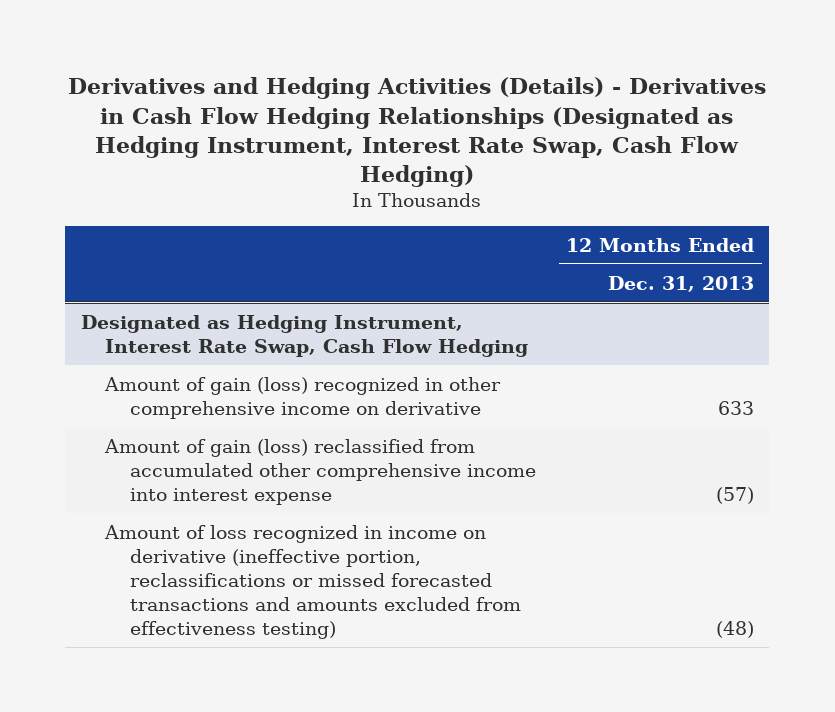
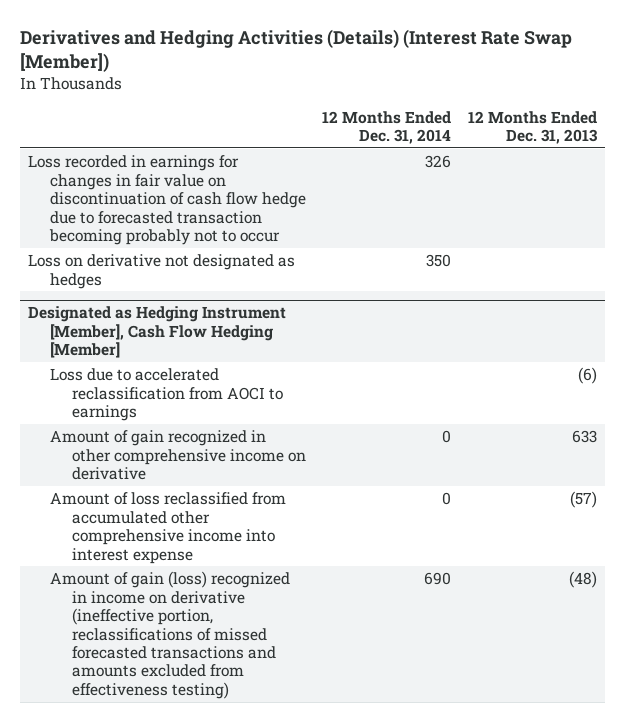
- Derivatives and Hedging Activities (Details) - Derivatives in Cash Flow Hedging Relationships (Designated as Hedging Instrument, Interest Rate Swap, Cash Flow Hedging)
+ Derivatives and Hedging Activities (Details) (Interest Rate Swap [Member])
- | 12 Months Ended Dec. 31, 2013
+ | 12 Months Ended Dec. 31, 2014 | 12 Months Ended Dec. 31, 2013
- Designated as Hedging Instrument, Interest Rate Swap, Cash Flow Hedging
- Amount of gain (loss) recognized in other comprehensive income on derivative | 633
- Amount of gain (loss) reclassified from accumulated other comprehensive income into interest expense | (57)
- Amount of loss recognized in income on derivative (ineffective portion, reclassifications or missed forecasted transactions and amounts excluded from effectiveness testing) | (48)
+ Loss recorded in earnings for changes in fair value on discontinuation of cash flow hedge due to forecasted transaction becoming probably not to occur | 326 |
+ Loss on derivative not designated as hedges | 350 |
+ Designated as Hedging Instrument [Member], Cash Flow Hedging [Member]
+ Loss due to accelerated reclassification from AOCI to earnings | | (6)
+ Amount of gain recognized in other comprehensive income on derivative | 0 | 633
+ Amount of loss reclassified from accumulated other comprehensive income into interest expense | 0 | (57)
+ Amount of gain (loss) recognized in income on derivative (ineffective portion, reclassifications of missed forecasted transactions and amounts excluded from effectiveness testing) | 690 | (48)

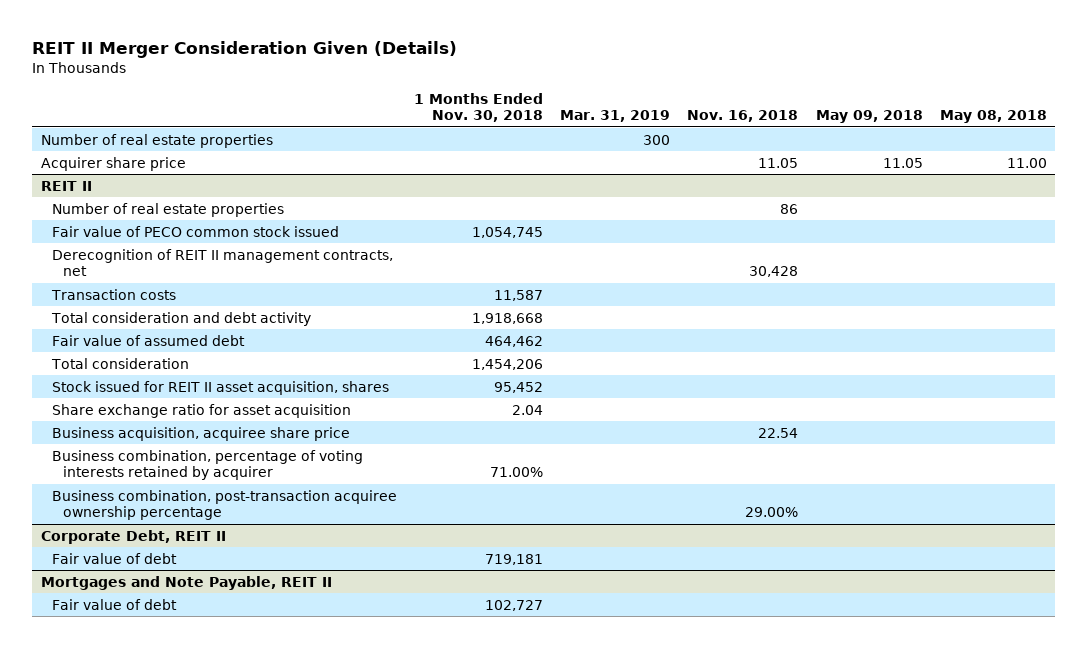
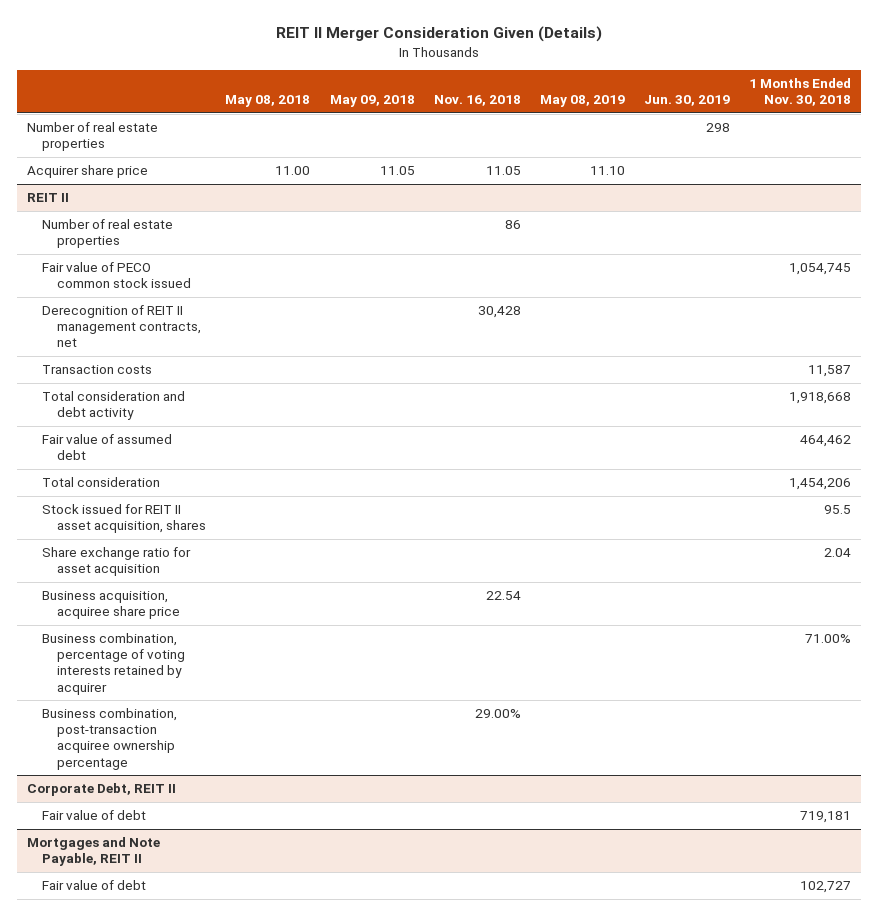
- | 1 Months Ended Nov. 30, 2018 | Mar. 31, 2019 | Nov. 16, 2018 | May 09, 2018 | May 08, 2018
+ | May 08, 2018 | May 09, 2018 | Nov. 16, 2018 | May 08, 2019 | Jun. 30, 2019 | 1 Months Ended Nov. 30, 2018
@ REIT II
- Stock issued for REIT II asset acquisition, shares | 95,452 | | | |
+ Stock issued for REIT II asset acquisition, shares | | | | | | 95.5

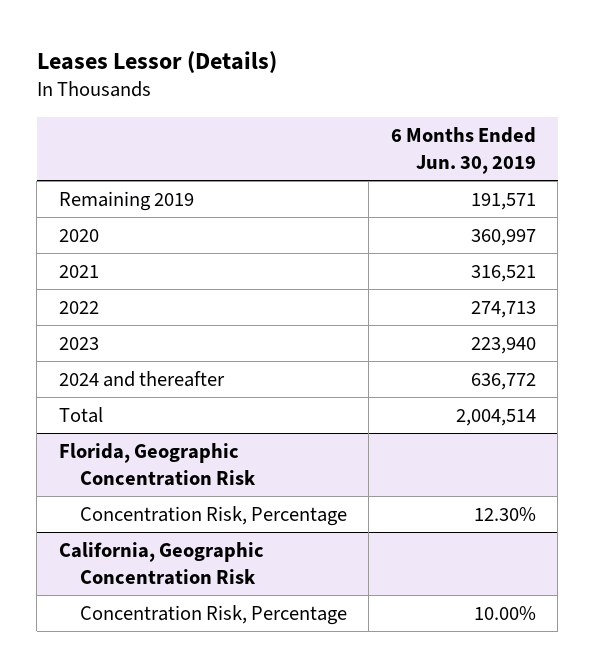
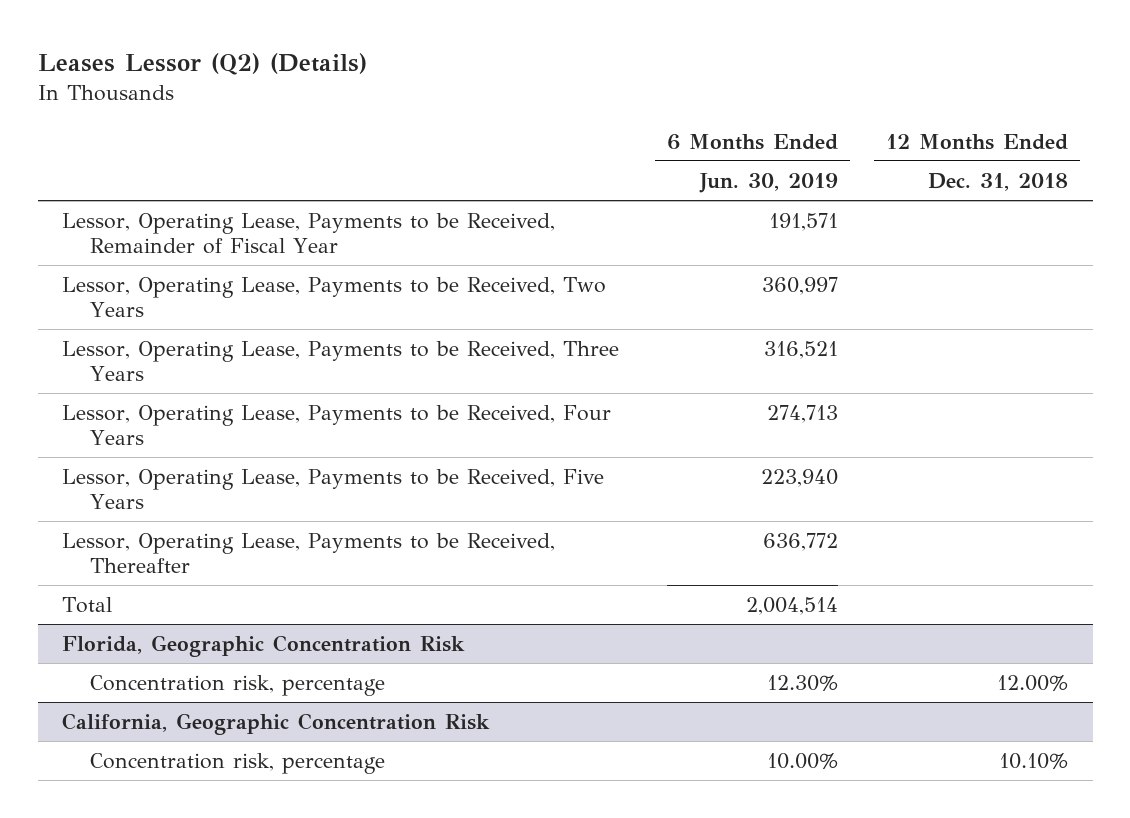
- Leases Lessor (Details)
+ Leases Lessor (Q2) (Details)
- | 6 Months Ended Jun. 30, 2019
+ | 6 Months Ended Jun. 30, 2019 | 12 Months Ended Dec. 31, 2018
- Remaining 2019 | 191,571
- 2020 | 360,997
- 2021 | 316,521
- 2022 | 274,713
- 2023 | 223,940
- 2024 and thereafter | 636,772
+ Lessor, Operating Lease, Payments to be Received, Remainder of Fiscal Year | 191,571 |
+ Lessor, Operating Lease, Payments to be Received, Two Years | 360,997 |
+ Lessor, Operating Lease, Payments to be Received, Three Years | 316,521 |
+ Lessor, Operating Lease, Payments to be Received, Four Years | 274,713 |
+ Lessor, Operating Lease, Payments to be Received, Five Years | 223,940 |
+ Lessor, Operating Lease, Payments to be Received, Thereafter | 636,772 |
@ Florida, Geographic Concentration Risk
- Concentration Risk, Percentage | 12.30%
+ Concentration risk, percentage | 12.30% | 12.00%
@ California, Geographic Concentration Risk
- Concentration Risk, Percentage | 10.00%
+ Concentration risk, percentage | 10.00% | 10.10%

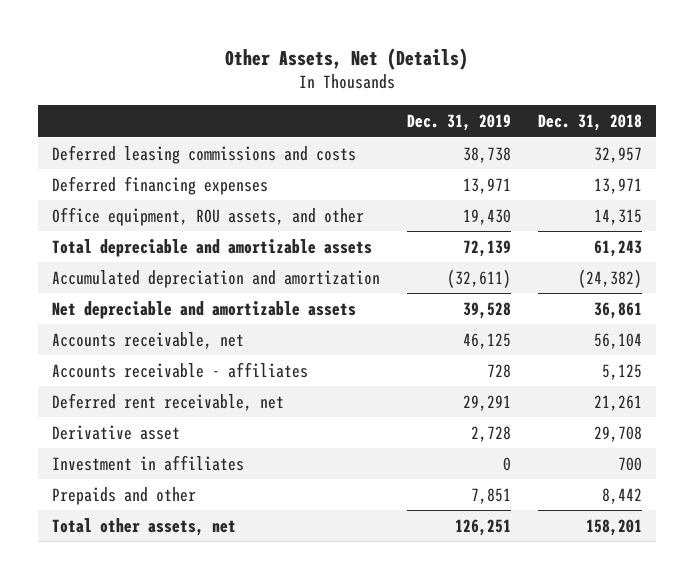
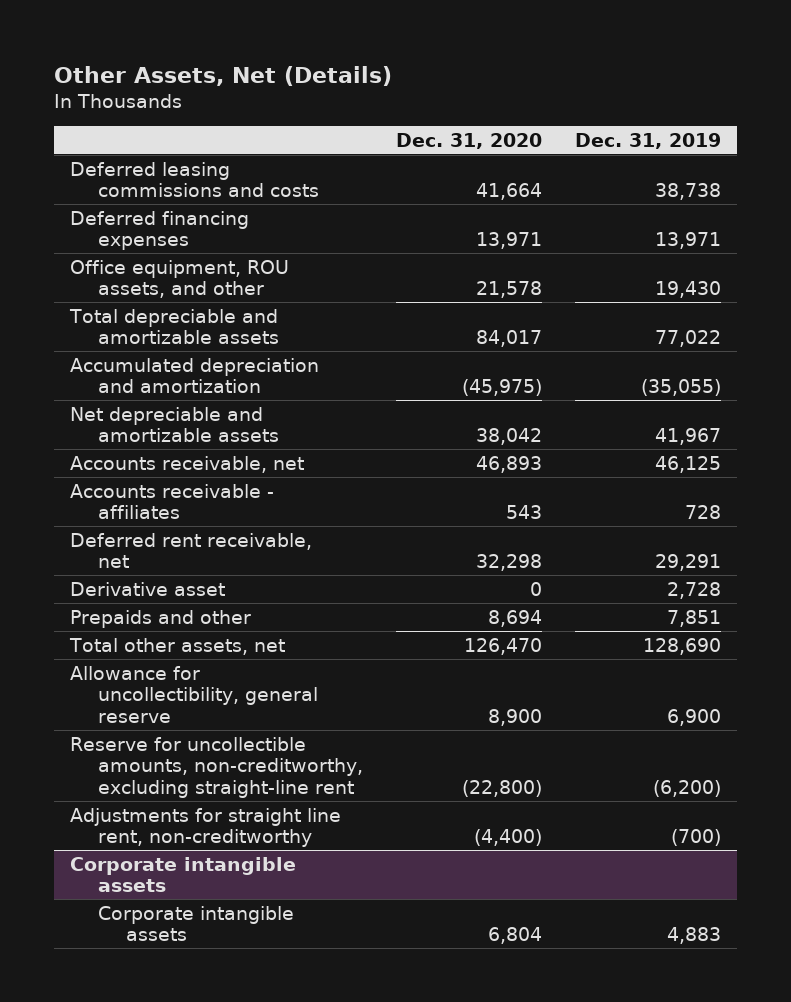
- | Dec. 31, 2019 | Dec. 31, 2018
+ | Dec. 31, 2020 | Dec. 31, 2019
- Total depreciable and amortizable assets | 72,139 | 61,243
- Accumulated depreciation and amortization | (32,611) | (24,382)
- Net depreciable and amortizable assets | 39,528 | 36,861
+ Total depreciable and amortizable assets | 84,017 | 77,022
+ Accumulated depreciation and amortization | (45,975) | (35,055)
+ Net depreciable and amortizable assets | 38,042 | 41,967
- Investment in affiliates | 0 | 700
- Total other assets, net | 126,251 | 158,201
+ Total other assets, net | 126,470 | 128,690
+ Allowance for uncollectibility, general reserve | 8,900 | 6,900
+ Reserve for uncollectible amounts, non-creditworthy, excluding straight-line rent | (22,800) | (6,200)
+ Adjustments for straight line rent, non-creditworthy | (4,400) | (700)
+ Corporate intangible assets
+ Corporate intangible assets | 6,804 | 4,883

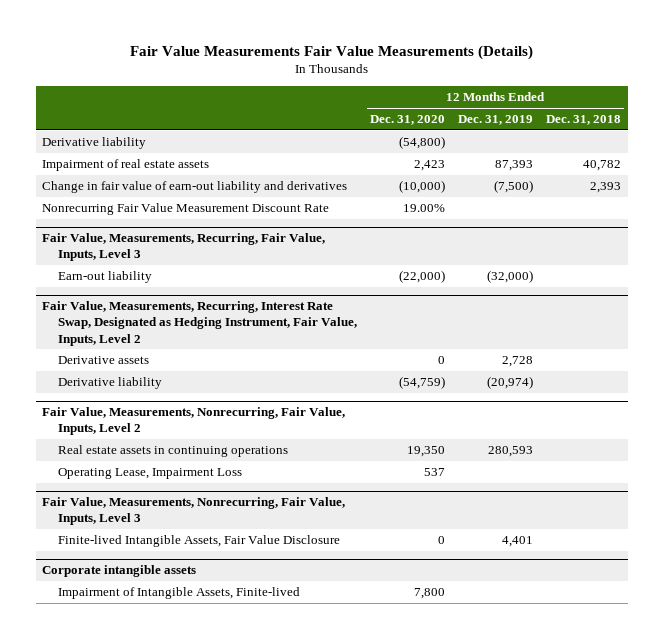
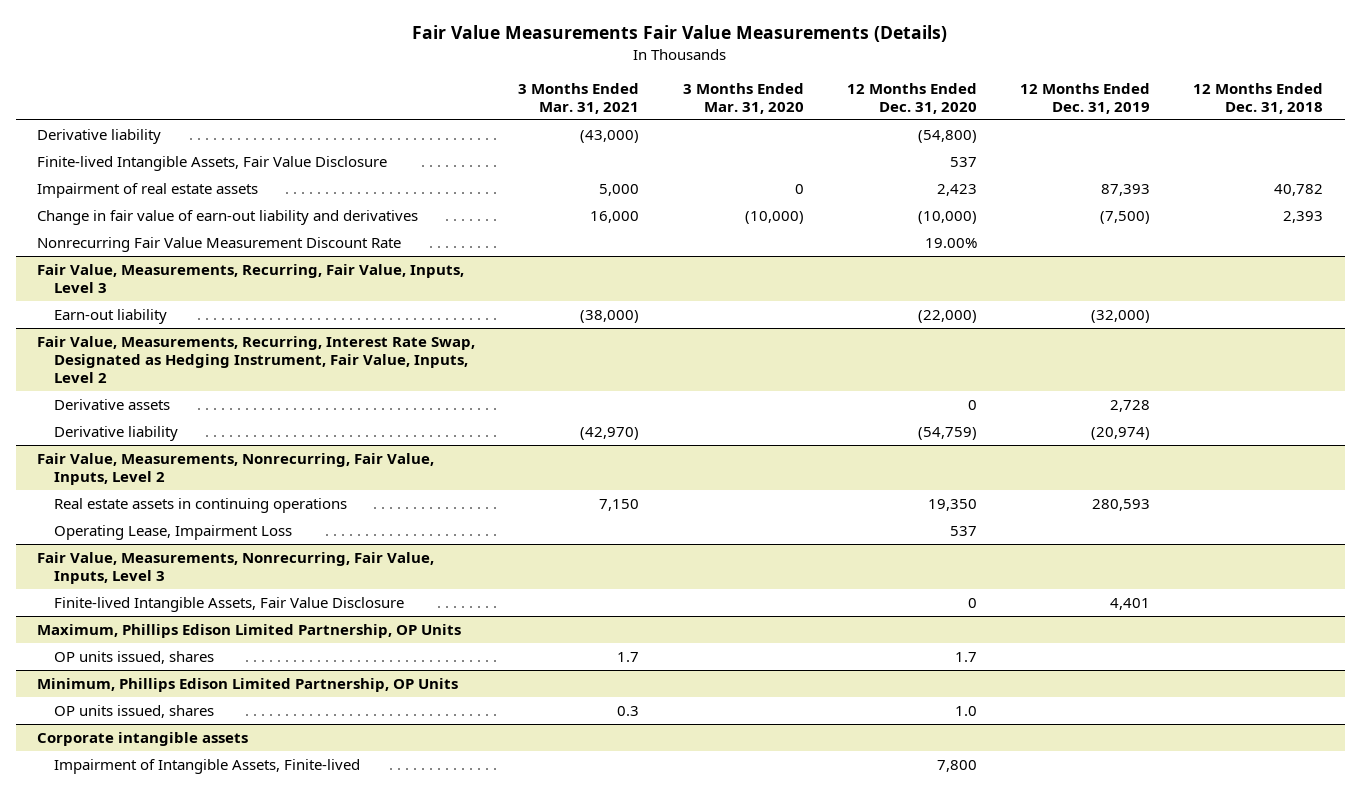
- | 12 Months Ended Dec. 31, 2020 | 12 Months Ended Dec. 31, 2019 | 12 Months Ended Dec. 31, 2018
+ | 3 Months Ended Mar. 31, 2021 | 3 Months Ended Mar. 31, 2020 | 12 Months Ended Dec. 31, 2020 | 12 Months Ended Dec. 31, 2019 | 12 Months Ended Dec. 31, 2018
+ Finite-lived Intangible Assets, Fair Value Disclosure | | | 537 | |
+ Maximum, Phillips Edison Limited Partnership, OP Units
+ OP units issued, shares | 1.7 | | 1.7 | |
+ Minimum, Phillips Edison Limited Partnership, OP Units
+ OP units issued, shares | 0.3 | | 1.0 | |

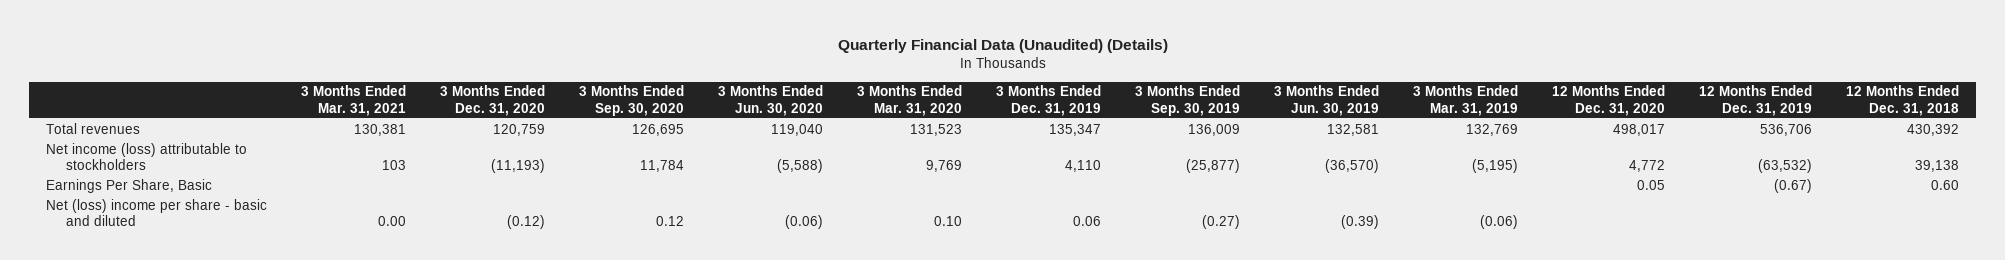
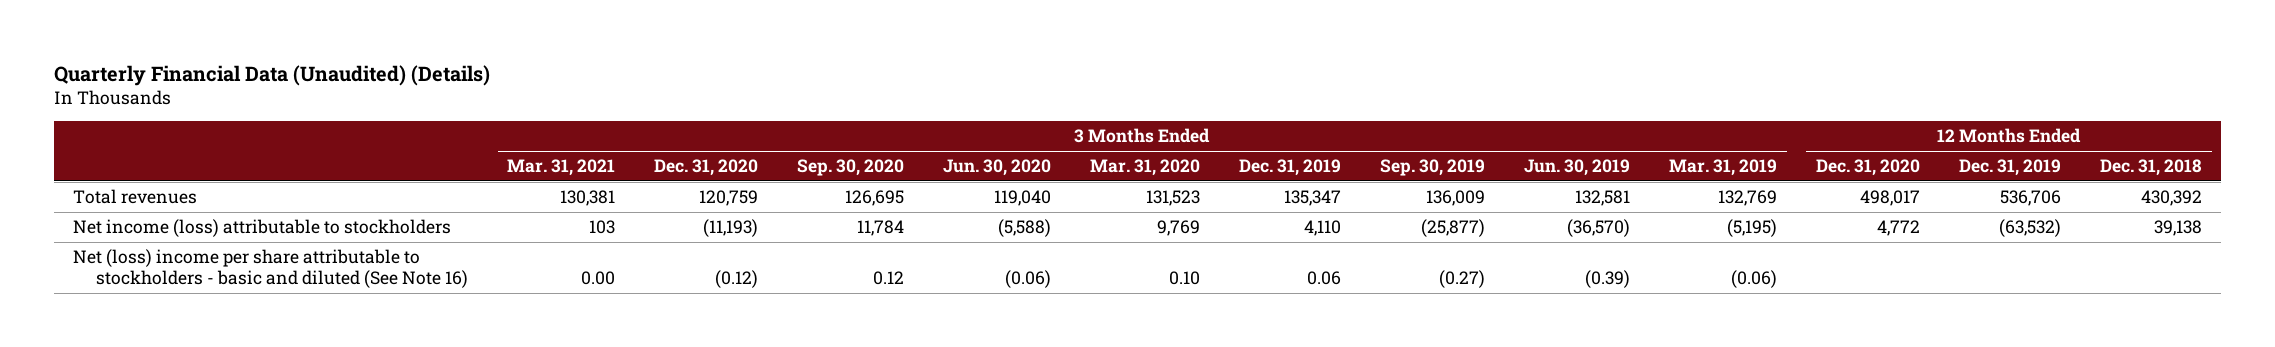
- Earnings Per Share, Basic | | | | | | | | | | 0.05 | (0.67) | 0.60
- Net (loss) income per share - basic and diluted | 0.00 | (0.12) | 0.12 | (0.06) | 0.10 | 0.06 | (0.27) | (0.39) | (0.06) | | |
+ Net (loss) income per share attributable to stockholders - basic and diluted (See Note 16) | 0.00 | (0.12) | 0.12 | (0.06) | 0.10 | 0.06 | (0.27) | (0.39) | (0.06) | | |

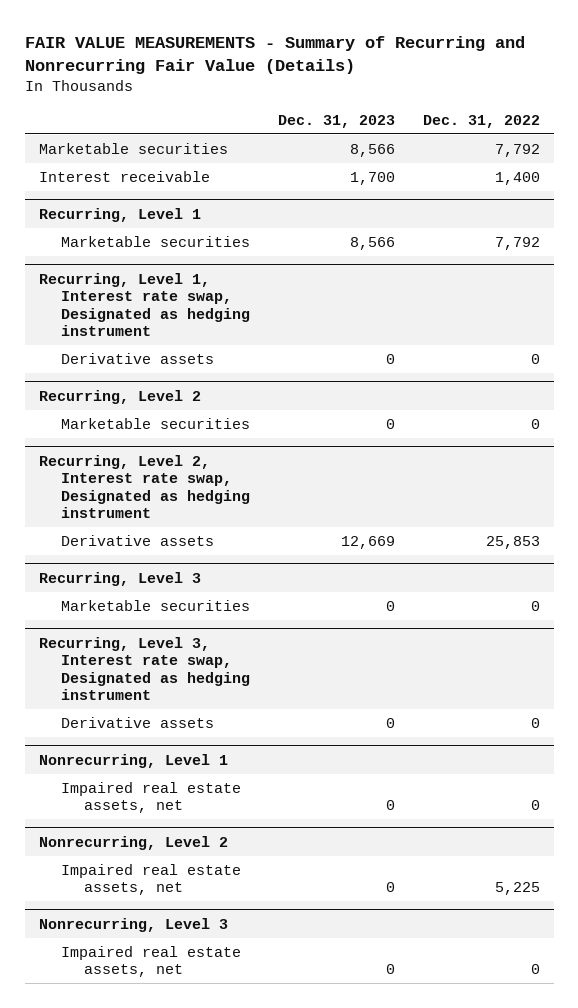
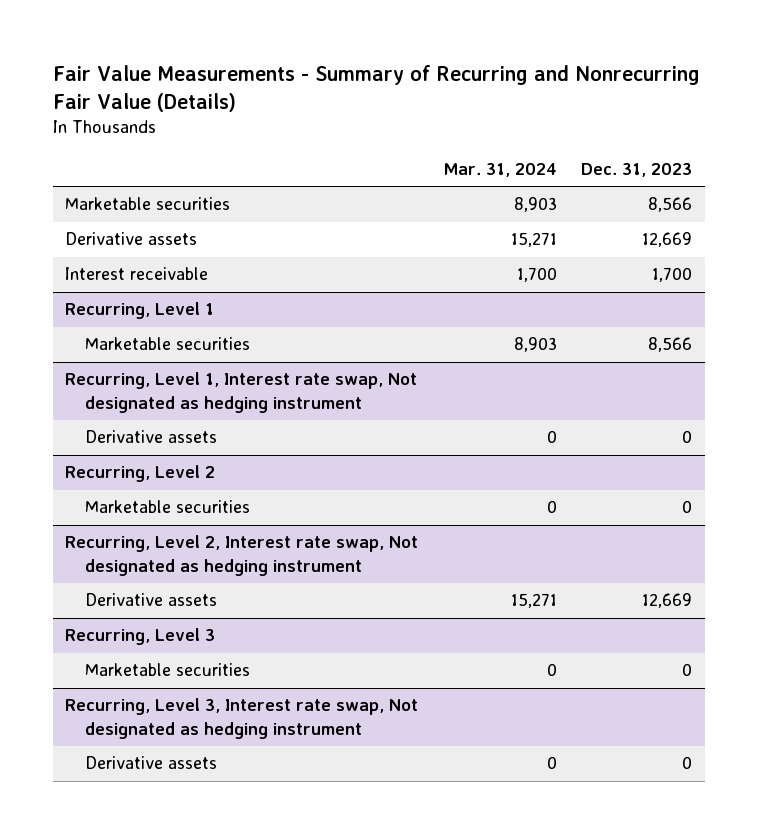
- FAIR VALUE MEASUREMENTS - Summary of Recurring and Nonrecurring Fair Value (Details)
+ Fair Value Measurements - Summary of Recurring and Nonrecurring Fair Value (Details)
- | Dec. 31, 2023 | Dec. 31, 2022
+ | Mar. 31, 2024 | Dec. 31, 2023
+ Derivative assets | 15,271 | 12,669
- Recurring, Level 1, Interest rate swap, Designated as hedging instrument
+ Recurring, Level 1, Interest rate swap, Not designated as hedging instrument
- Recurring, Level 2, Interest rate swap, Designated as hedging instrument
+ Recurring, Level 2, Interest rate swap, Not designated as hedging instrument
- Recurring, Level 3, Interest rate swap, Designated as hedging instrument
+ Recurring, Level 3, Interest rate swap, Not designated as hedging instrument
- Nonrecurring, Level 1
- Impaired real estate assets, net | 0 | 0
- Nonrecurring, Level 2
- Impaired real estate assets, net | 0 | 5,225
- Nonrecurring, Level 3
- Impaired real estate assets, net | 0 | 0

